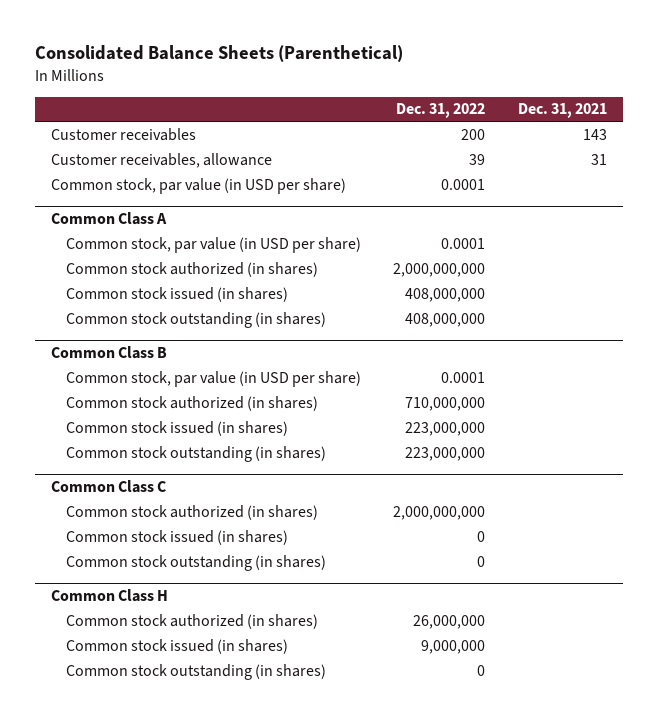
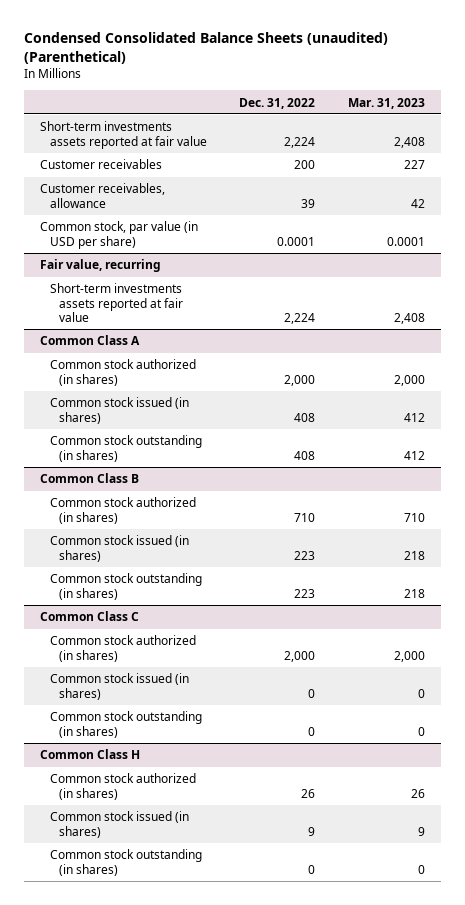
- Consolidated Balance Sheets (Parenthetical)
+ Condensed Consolidated Balance Sheets (unaudited) (Parenthetical)
- | Dec. 31, 2022 | Dec. 31, 2021
+ | Dec. 31, 2022 | Mar. 31, 2023
+ Short-term investments assets reported at fair value | 2,224 | 2,408
+ Fair value, recurring
+ Short-term investments assets reported at fair value | 2,224 | 2,408
@ Common Class A
- Common stock, par value (in USD per share) | 0.0001 |
- Common stock authorized (in shares) | 2,000,000,000 |
- Common stock issued (in shares) | 408,000,000 |
- Common stock outstanding (in shares) | 408,000,000 |
+ Common stock authorized (in shares) | 2,000 | 2,000
+ Common stock issued (in shares) | 408 | 412
+ Common stock outstanding (in shares) | 408 | 412
@ Common Class B
- Common stock, par value (in USD per share) | 0.0001 |
- Common stock authorized (in shares) | 710,000,000 |
- Common stock issued (in shares) | 223,000,000 |
- Common stock outstanding (in shares) | 223,000,000 |
+ Common stock authorized (in shares) | 710 | 710
+ Common stock issued (in shares) | 223 | 218
+ Common stock outstanding (in shares) | 223 | 218
@ Common Class C
- Common stock authorized (in shares) | 2,000,000,000 |
+ Common stock authorized (in shares) | 2,000 | 2,000
@ Common Class H
- Common stock authorized (in shares) | 26,000,000 |
- Common stock issued (in shares) | 9,000,000 |
+ Common stock authorized (in shares) | 26 | 26
+ Common stock issued (in shares) | 9 | 9

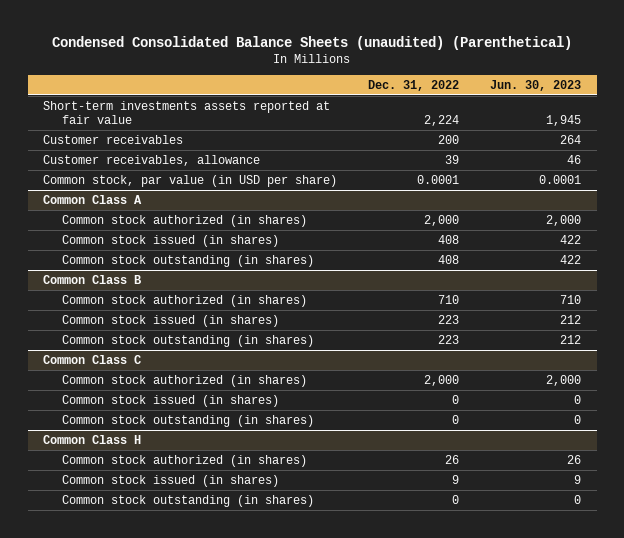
- | Dec. 31, 2022 | Mar. 31, 2023
+ | Dec. 31, 2022 | Jun. 30, 2023
- Fair value, recurring
- Short-term investments assets reported at fair value | 2,224 | 2,408

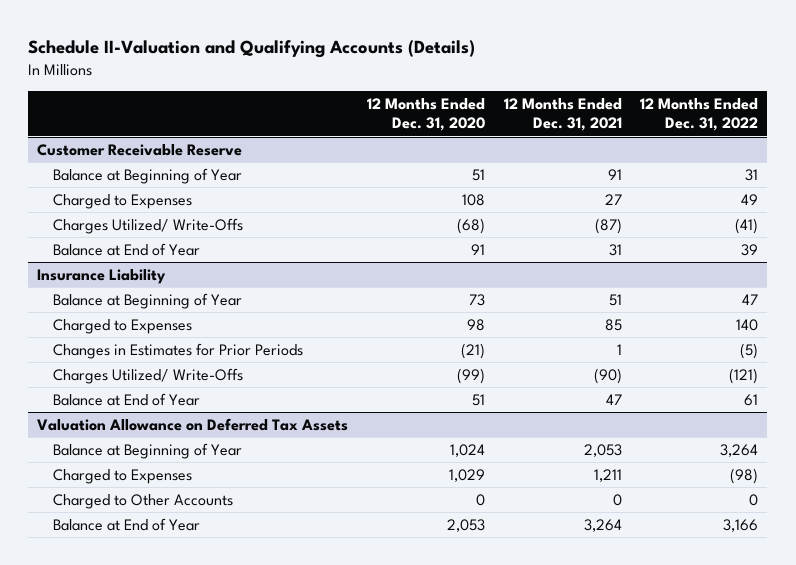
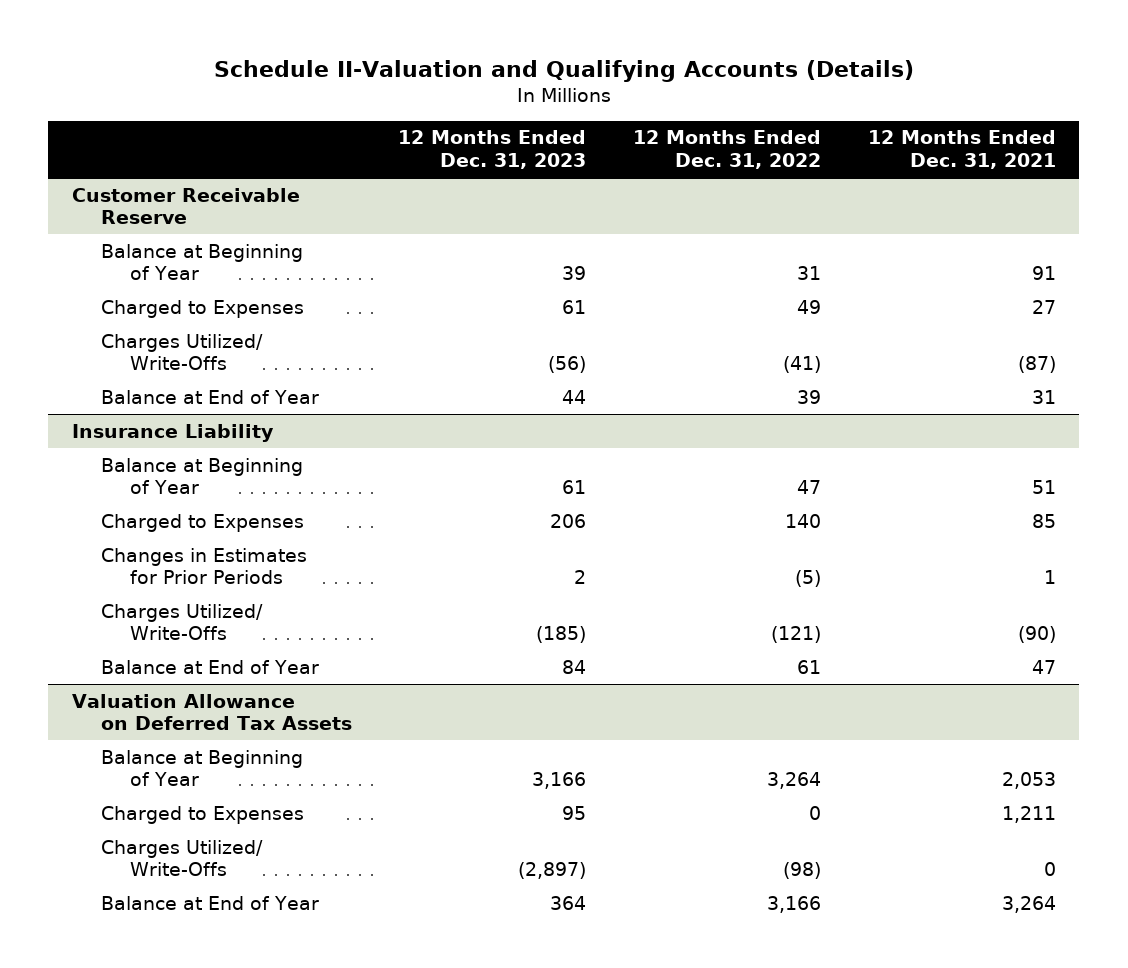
- | 12 Months Ended Dec. 31, 2020 | 12 Months Ended Dec. 31, 2021 | 12 Months Ended Dec. 31, 2022
+ | 12 Months Ended Dec. 31, 2023 | 12 Months Ended Dec. 31, 2022 | 12 Months Ended Dec. 31, 2021
@ Valuation Allowance on Deferred Tax Assets
- Charged to Expenses | 1,029 | 1,211 | (98)
- Charged to Other Accounts | 0 | 0 | 0
+ Charged to Expenses | 95 | 0 | 1,211
+ Charges Utilized/ Write-Offs | (2,897) | (98) | 0

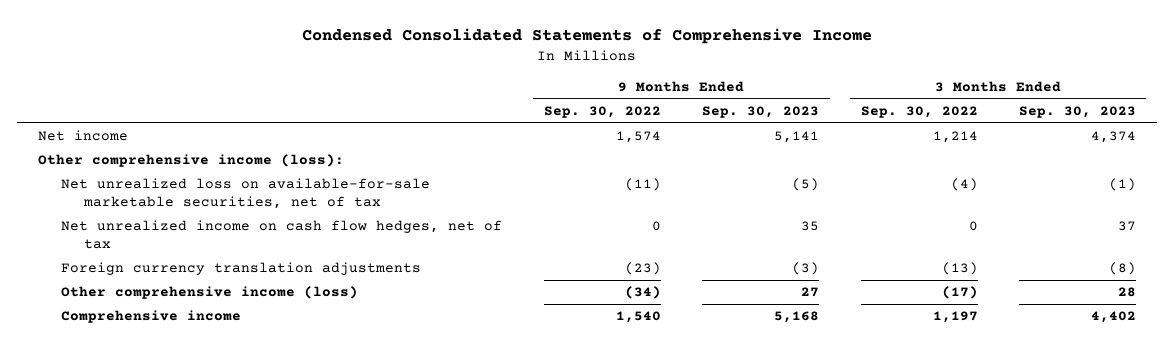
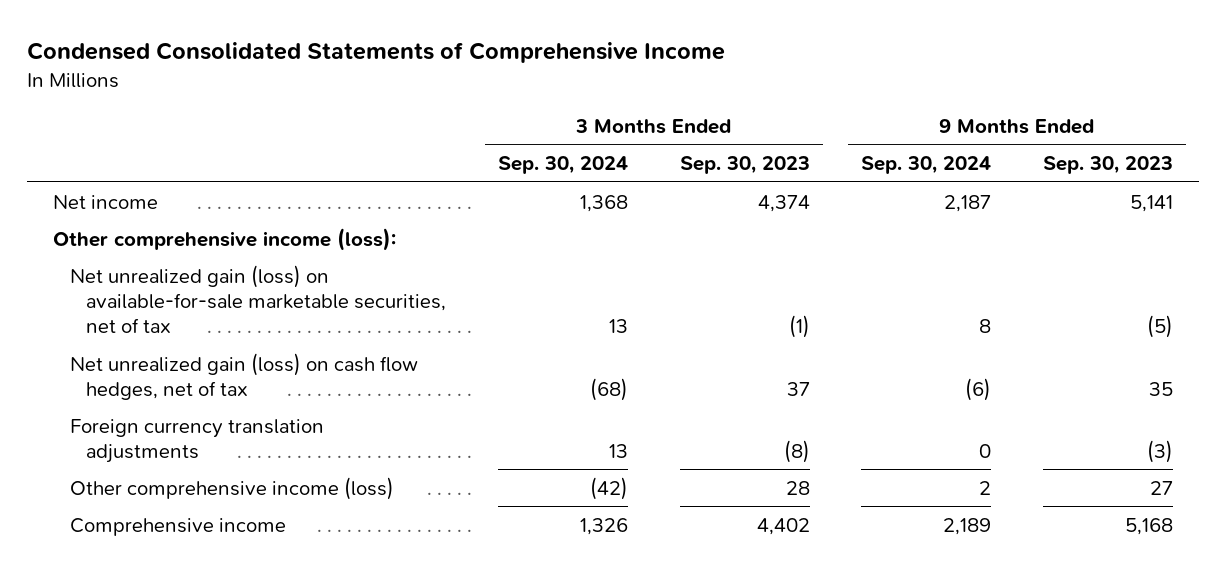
- | 9 Months Ended Sep. 30, 2022 | 9 Months Ended Sep. 30, 2023 | 3 Months Ended Sep. 30, 2022 | 3 Months Ended Sep. 30, 2023
+ | 3 Months Ended Sep. 30, 2024 | 3 Months Ended Sep. 30, 2023 | 9 Months Ended Sep. 30, 2024 | 9 Months Ended Sep. 30, 2023
- Net unrealized loss on available-for-sale marketable securities, net of tax | (11) | (5) | (4) | (1)
- Net unrealized income on cash flow hedges, net of tax | 0 | 35 | 0 | 37
+ Net unrealized gain (loss) on available-for-sale marketable securities, net of tax | 13 | (1) | 8 | (5)
+ Net unrealized gain (loss) on cash flow hedges, net of tax | (68) | 37 | (6) | 35

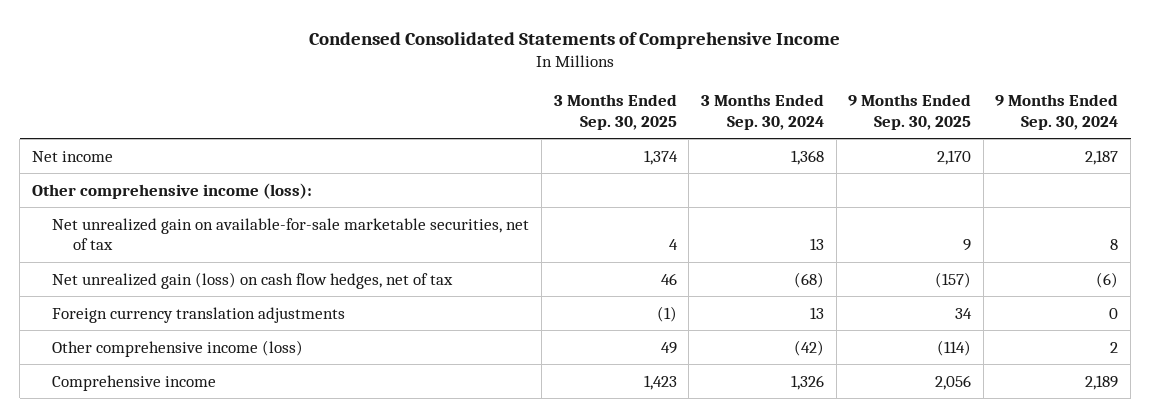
- | 3 Months Ended Sep. 30, 2024 | 3 Months Ended Sep. 30, 2023 | 9 Months Ended Sep. 30, 2024 | 9 Months Ended Sep. 30, 2023
+ | 3 Months Ended Sep. 30, 2025 | 3 Months Ended Sep. 30, 2024 | 9 Months Ended Sep. 30, 2025 | 9 Months Ended Sep. 30, 2024
- Net unrealized gain (loss) on available-for-sale marketable securities, net of tax | 13 | (1) | 8 | (5)
+ Net unrealized gain on available-for-sale marketable securities, net of tax | 4 | 13 | 9 | 8

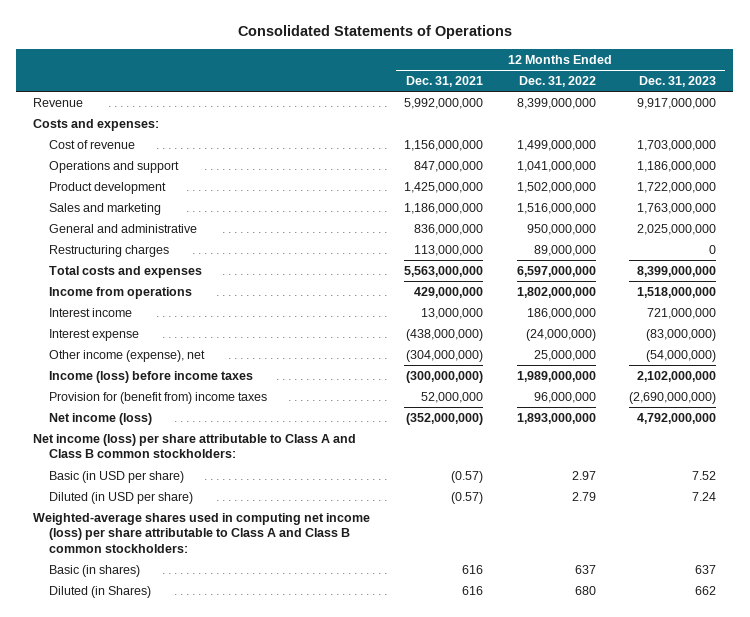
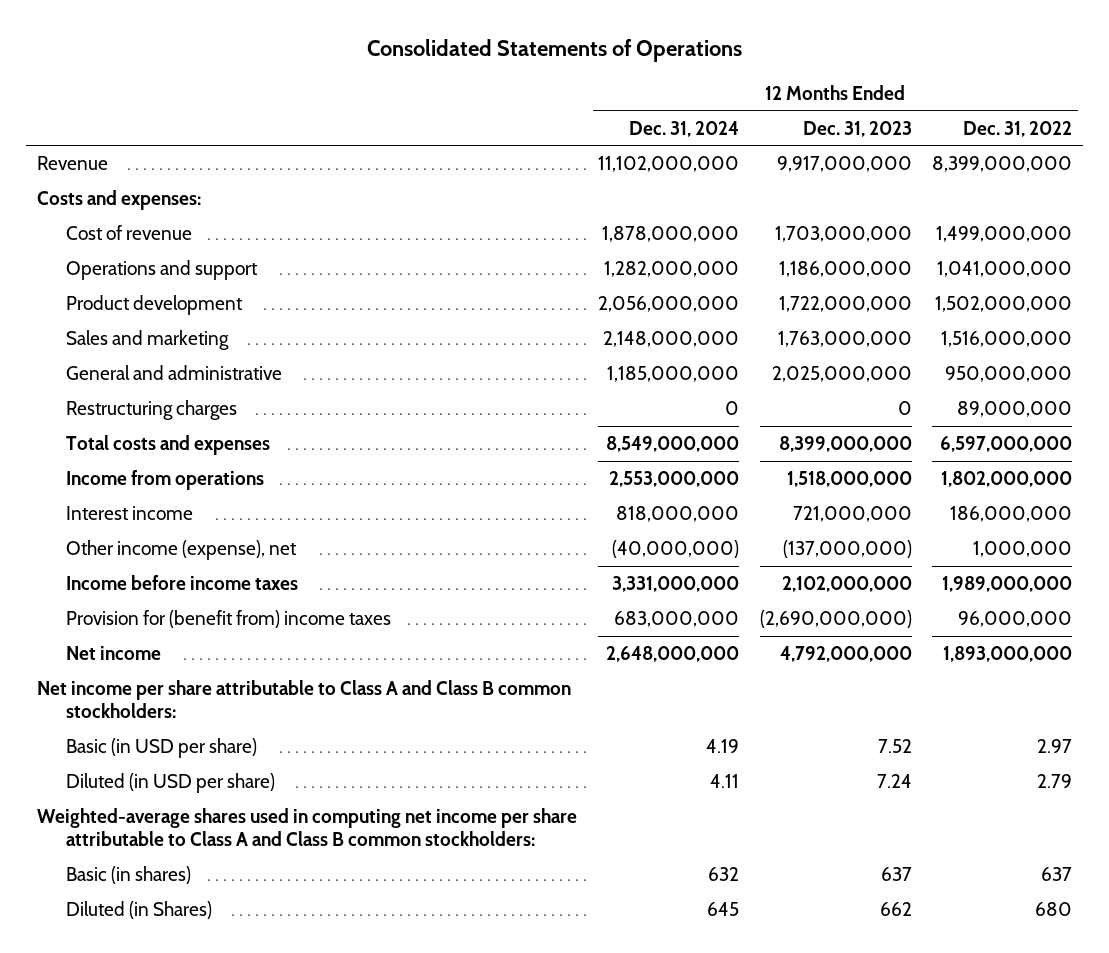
- | 12 Months Ended Dec. 31, 2021 | 12 Months Ended Dec. 31, 2022 | 12 Months Ended Dec. 31, 2023
+ | 12 Months Ended Dec. 31, 2024 | 12 Months Ended Dec. 31, 2023 | 12 Months Ended Dec. 31, 2022
- Interest expense | (438,000,000) | (24,000,000) | (83,000,000)
- Other income (expense), net | (304,000,000) | 25,000,000 | (54,000,000)
- Income (loss) before income taxes | (300,000,000) | 1,989,000,000 | 2,102,000,000
+ Other income (expense), net | (40,000,000) | (137,000,000) | 1,000,000
+ Income before income taxes | 3,331,000,000 | 2,102,000,000 | 1,989,000,000
- Net income (loss) | (352,000,000) | 1,893,000,000 | 4,792,000,000
- Net income (loss) per share attributable to Class A and Class B common stockholders:
+ Net income | 2,648,000,000 | 4,792,000,000 | 1,893,000,000
+ Net income per share attributable to Class A and Class B common stockholders:
- Weighted-average shares used in computing net income (loss) per share attributable to Class A and Class B common stockholders:
+ Weighted-average shares used in computing net income per share attributable to Class A and Class B common stockholders:

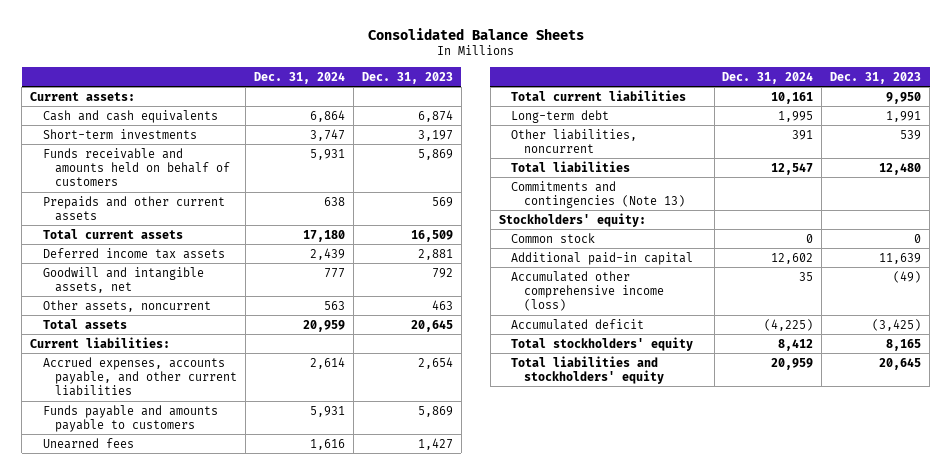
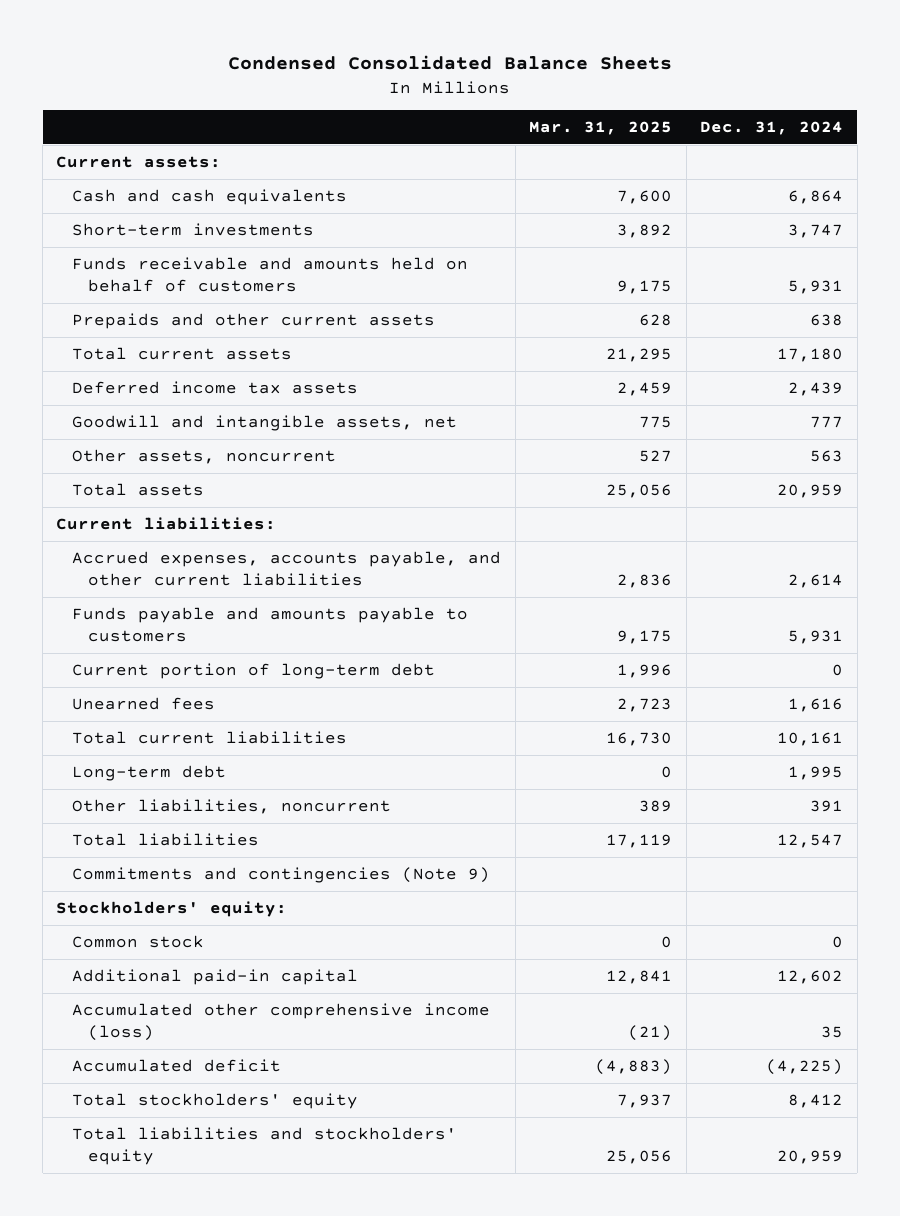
- Consolidated Balance Sheets
+ Condensed Consolidated Balance Sheets
- | Dec. 31, 2024 | Dec. 31, 2023
+ | Mar. 31, 2025 | Dec. 31, 2024
+ Current portion of long-term debt | 1,996 | 0
- Commitments and contingencies (Note 13)
+ Commitments and contingencies (Note 9)

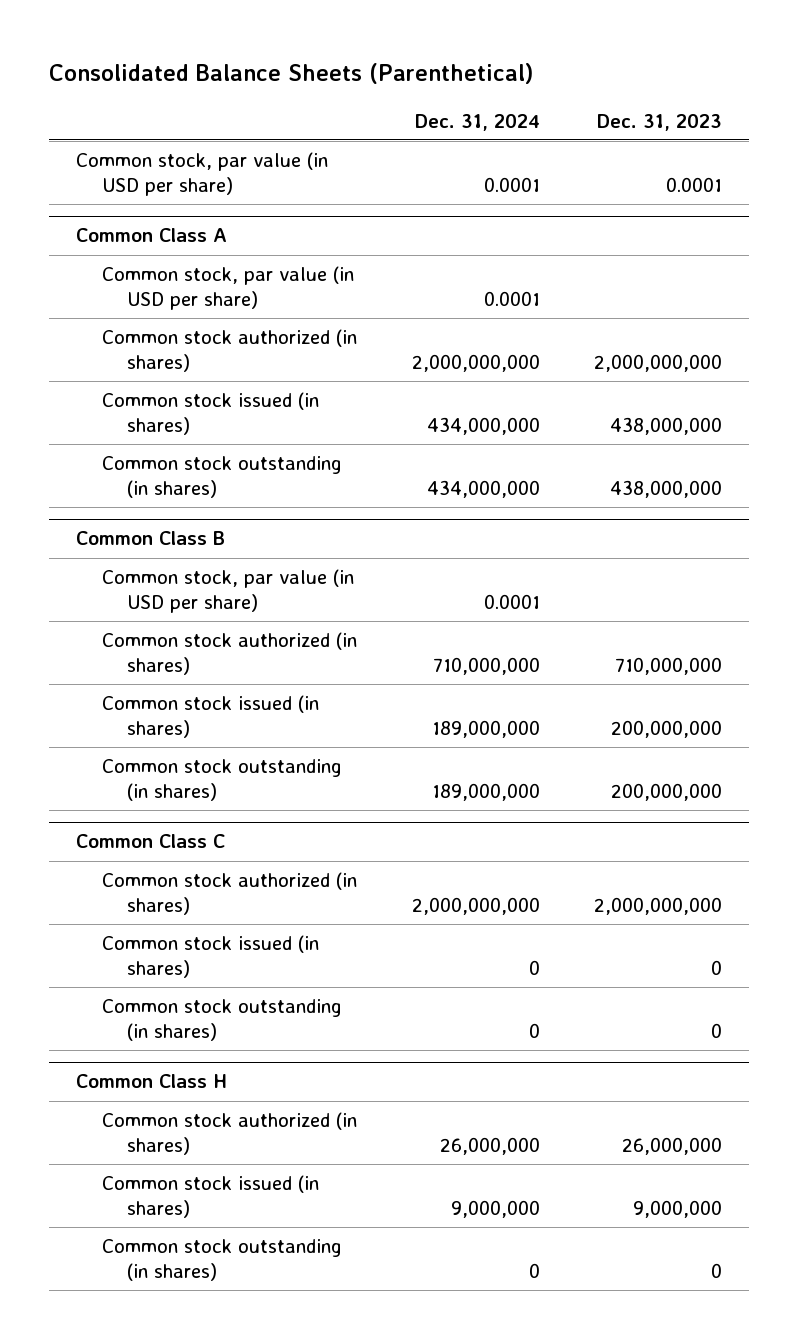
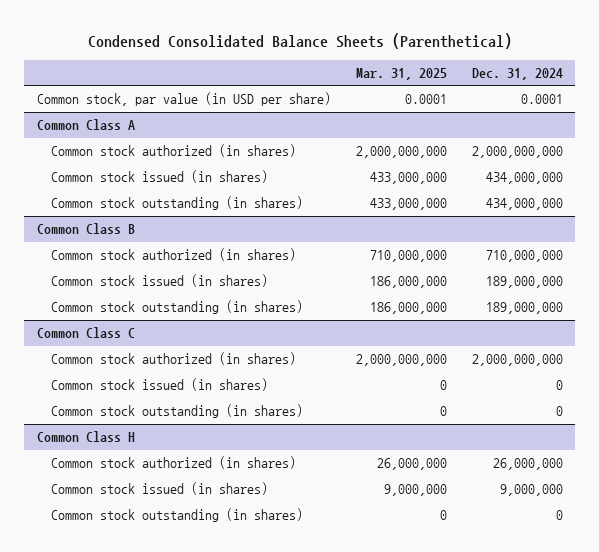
- Consolidated Balance Sheets (Parenthetical)
+ Condensed Consolidated Balance Sheets (Parenthetical)
- | Dec. 31, 2024 | Dec. 31, 2023
+ | Mar. 31, 2025 | Dec. 31, 2024
@ Common Class A
- Common stock, par value (in USD per share) | 0.0001 |
@ Common Class B
- Common stock, par value (in USD per share) | 0.0001 |

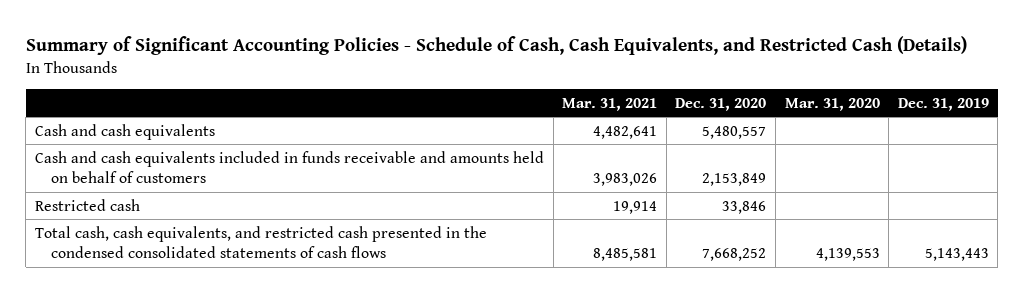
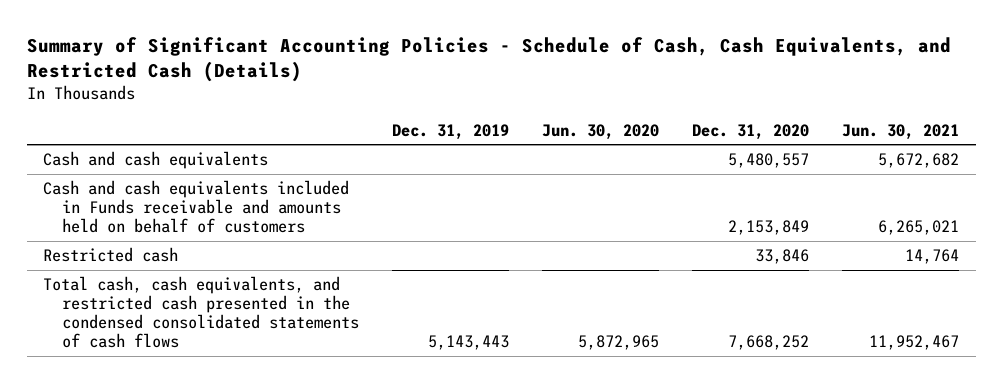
- | Mar. 31, 2021 | Dec. 31, 2020 | Mar. 31, 2020 | Dec. 31, 2019
+ | Dec. 31, 2019 | Jun. 30, 2020 | Dec. 31, 2020 | Jun. 30, 2021
- Cash and cash equivalents included in funds receivable and amounts held on behalf of customers | 3,983,026 | 2,153,849 | |
+ Cash and cash equivalents included in Funds receivable and amounts held on behalf of customers | | | 2,153,849 | 6,265,021

